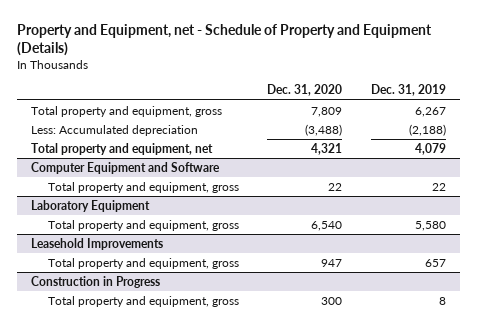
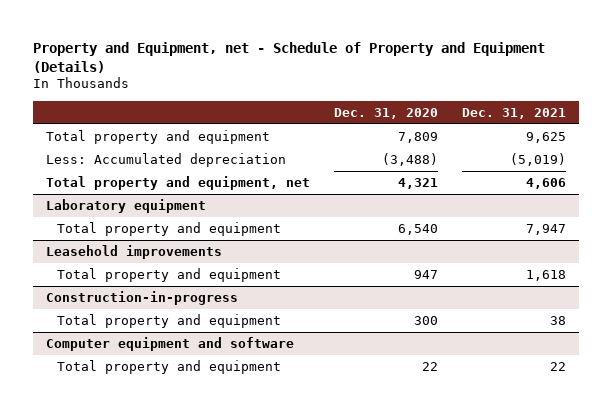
- | Dec. 31, 2020 | Dec. 31, 2019
+ | Dec. 31, 2020 | Dec. 31, 2021
- Total property and equipment, gross | 7,809 | 6,267
+ Total property and equipment | 7,809 | 9,625
- Computer Equipment and Software
- Total property and equipment, gross | 22 | 22
- Laboratory Equipment
- Total property and equipment, gross | 6,540 | 5,580
- Leasehold Improvements
- Total property and equipment, gross | 947 | 657
- Construction in Progress
- Total property and equipment, gross | 300 | 8
+ Laboratory equipment
+ Total property and equipment | 6,540 | 7,947
+ Leasehold improvements
+ Total property and equipment | 947 | 1,618
+ Construction-in-progress
+ Total property and equipment | 300 | 38
+ Computer equipment and software
+ Total property and equipment | 22 | 22

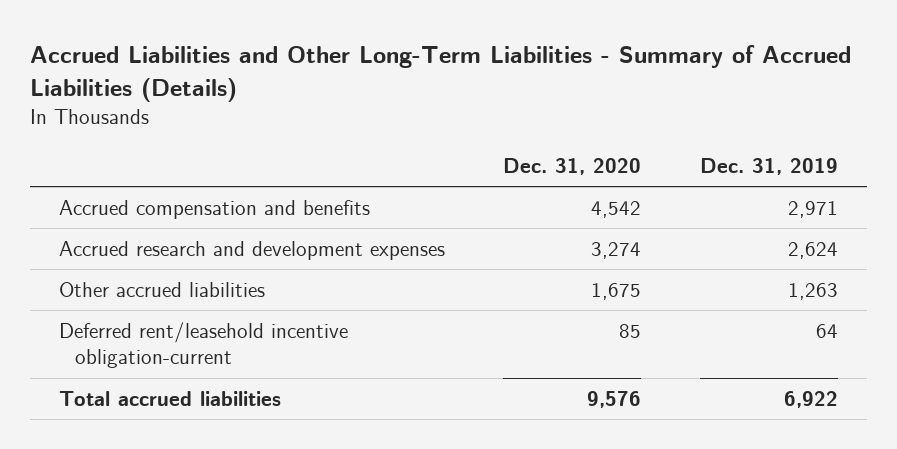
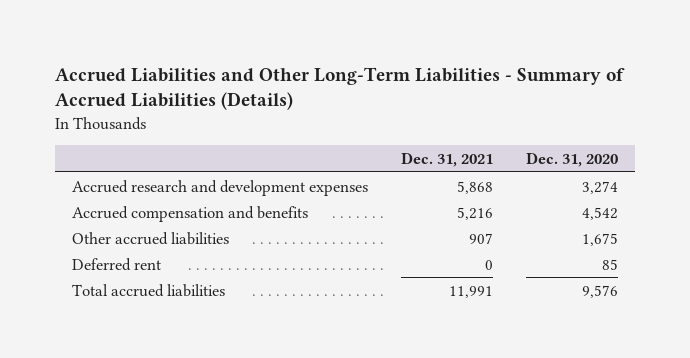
- | Dec. 31, 2020 | Dec. 31, 2019
+ | Dec. 31, 2021 | Dec. 31, 2020
moved down: Accrued compensation and benefits | 5,216 | 4,542
- Deferred rent/leasehold incentive obligation-current | 85 | 64
+ Deferred rent | 0 | 85

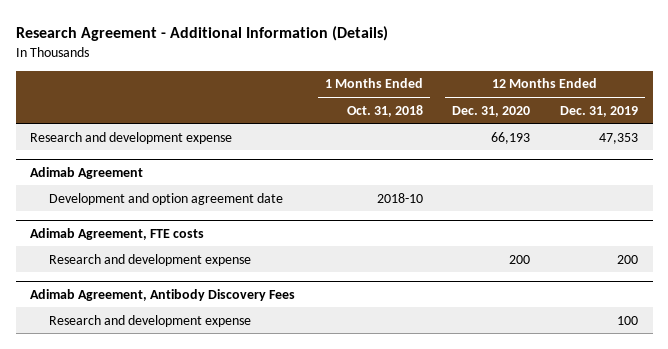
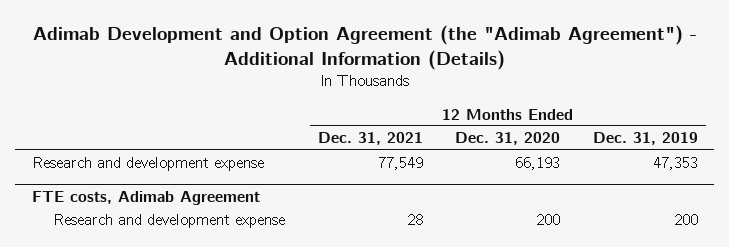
- Research Agreement - Additional Information (Details)
+ Adimab Development and Option Agreement (the "Adimab Agreement") - Additional Information (Details)
- | 1 Months Ended Oct. 31, 2018 | 12 Months Ended Dec. 31, 2020 | 12 Months Ended Dec. 31, 2019
+ | 12 Months Ended Dec. 31, 2021 | 12 Months Ended Dec. 31, 2020 | 12 Months Ended Dec. 31, 2019
- Adimab Agreement
- Development and option agreement date | 2018-10 | |
- Adimab Agreement, FTE costs
+ FTE costs, Adimab Agreement
- Adimab Agreement, Antibody Discovery Fees
- Research and development expense | | | 100

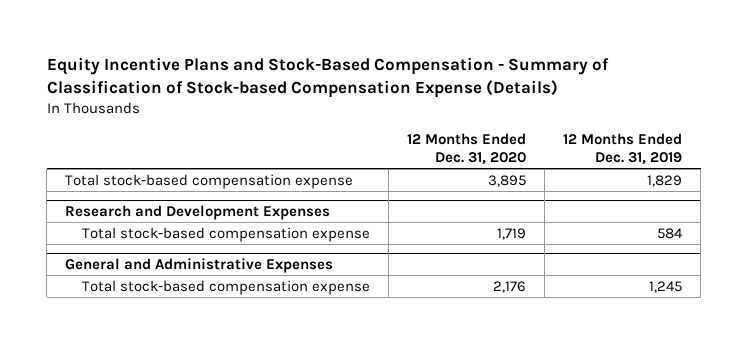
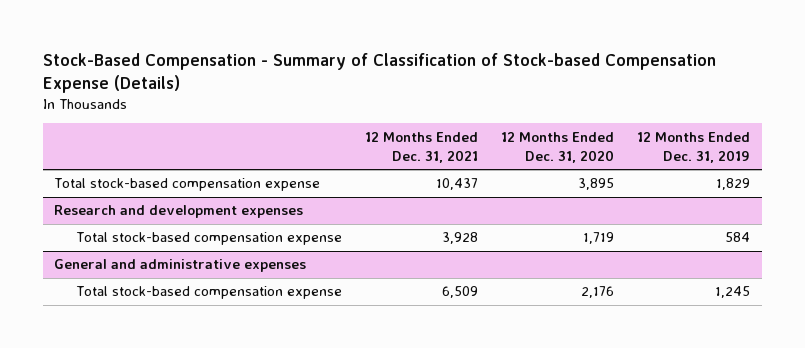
- Equity Incentive Plans and Stock-Based Compensation - Summary of Classification of Stock-based Compensation Expense (Details)
+ Stock-Based Compensation - Summary of Classification of Stock-based Compensation Expense (Details)
- | 12 Months Ended Dec. 31, 2020 | 12 Months Ended Dec. 31, 2019
+ | 12 Months Ended Dec. 31, 2021 | 12 Months Ended Dec. 31, 2020 | 12 Months Ended Dec. 31, 2019
- Research and Development Expenses
+ Research and development expenses
- General and Administrative Expenses
+ General and administrative expenses

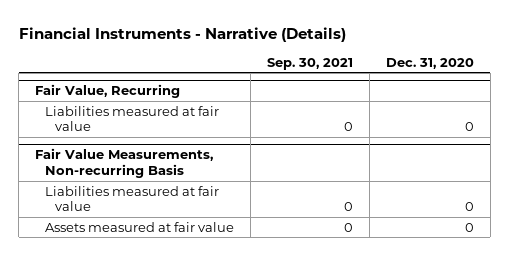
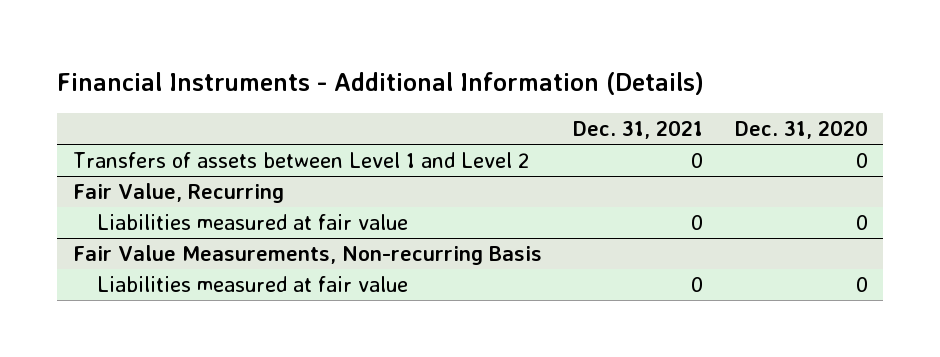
- Financial Instruments - Narrative (Details)
+ Financial Instruments - Additional Information (Details)
- | Sep. 30, 2021 | Dec. 31, 2020
+ | Dec. 31, 2021 | Dec. 31, 2020
+ Transfers of assets between Level 1 and Level 2 | 0 | 0
@ Fair Value Measurements, Non-recurring Basis
- Assets measured at fair value | 0 | 0

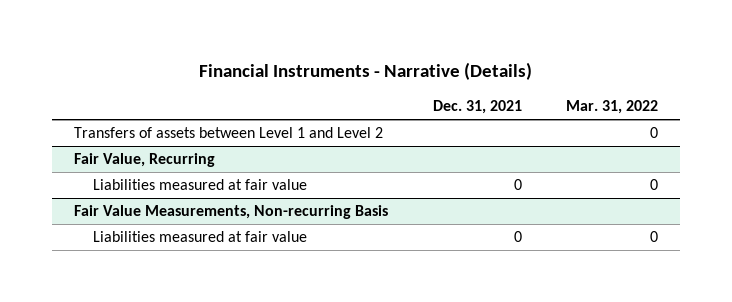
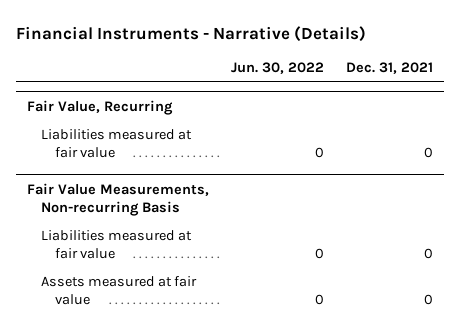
- | Dec. 31, 2021 | Mar. 31, 2022
+ | Jun. 30, 2022 | Dec. 31, 2021
- Transfers of assets between Level 1 and Level 2 | | 0
@ Fair Value Measurements, Non-recurring Basis
+ Assets measured at fair value | 0 | 0

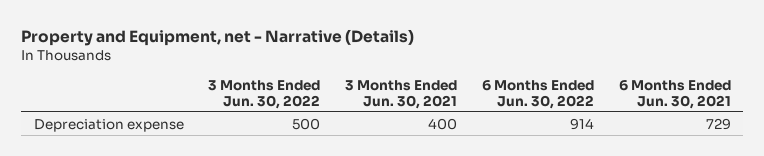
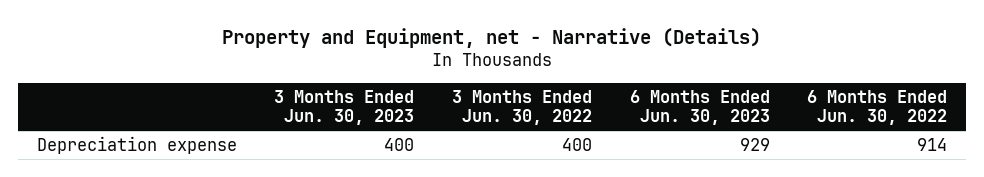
- | 3 Months Ended Jun. 30, 2022 | 3 Months Ended Jun. 30, 2021 | 6 Months Ended Jun. 30, 2022 | 6 Months Ended Jun. 30, 2021
+ | 3 Months Ended Jun. 30, 2023 | 3 Months Ended Jun. 30, 2022 | 6 Months Ended Jun. 30, 2023 | 6 Months Ended Jun. 30, 2022
- Depreciation expense | 500 | 400 | 914 | 729
+ Depreciation expense | 400 | 400 | 929 | 914

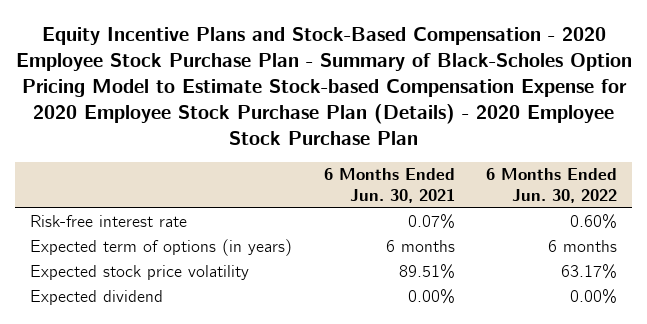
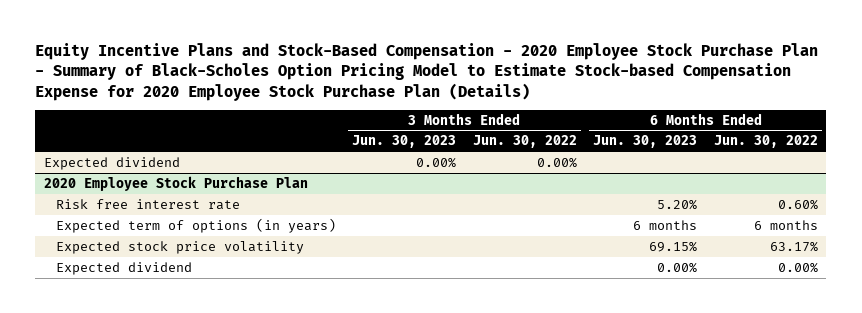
- Equity Incentive Plans and Stock-Based Compensation - 2020 Employee Stock Purchase Plan - Summary of Black-Scholes Option Pricing Model to Estimate Stock-based Compensation Expense for 2020 Employee Stock Purchase Plan (Details) - 2020 Employee Stock Purchase Plan
+ Equity Incentive Plans and Stock-Based Compensation - 2020 Employee Stock Purchase Plan - Summary of Black-Scholes Option Pricing Model to Estimate Stock-based Compensation Expense for 2020 Employee Stock Purchase Plan (Details)
- | 6 Months Ended Jun. 30, 2021 | 6 Months Ended Jun. 30, 2022
+ | 3 Months Ended Jun. 30, 2023 | 3 Months Ended Jun. 30, 2022 | 6 Months Ended Jun. 30, 2023 | 6 Months Ended Jun. 30, 2022
- Risk-free interest rate | 0.07% | 0.60%
+ Expected dividend | 0.00% | 0.00% | |
+ 2020 Employee Stock Purchase Plan
+ Risk free interest rate | | | 5.20% | 0.60%

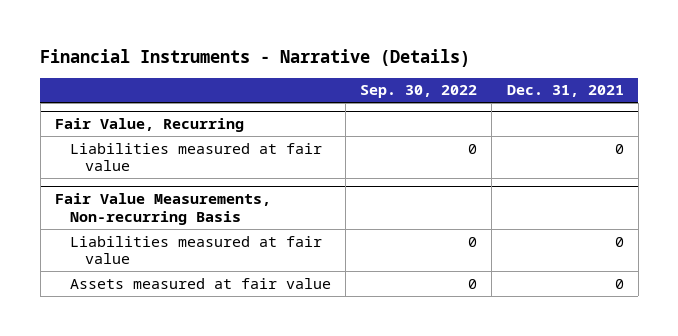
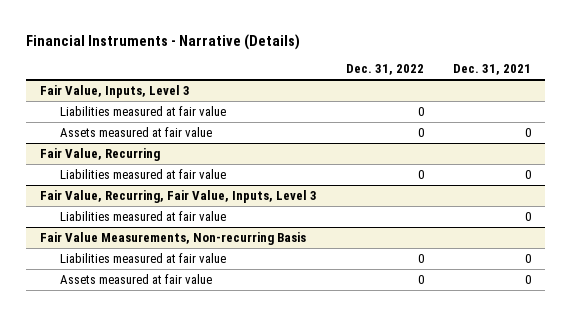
- | Sep. 30, 2022 | Dec. 31, 2021
+ | Dec. 31, 2022 | Dec. 31, 2021
+ Fair Value, Inputs, Level 3
+ Liabilities measured at fair value | 0 |
+ Assets measured at fair value | 0 | 0
+ Fair Value, Recurring, Fair Value, Inputs, Level 3
+ Liabilities measured at fair value | | 0

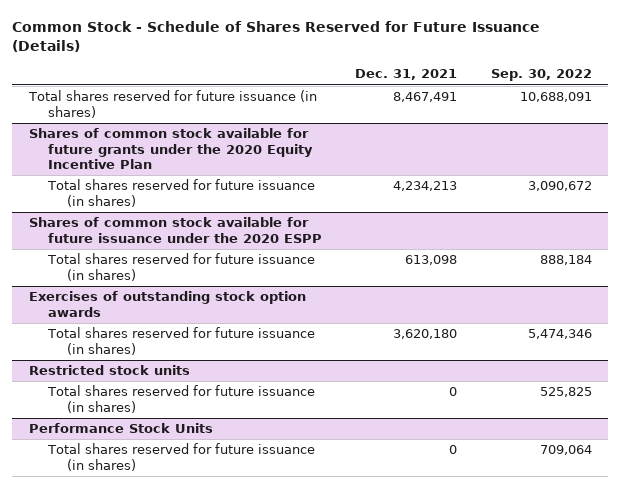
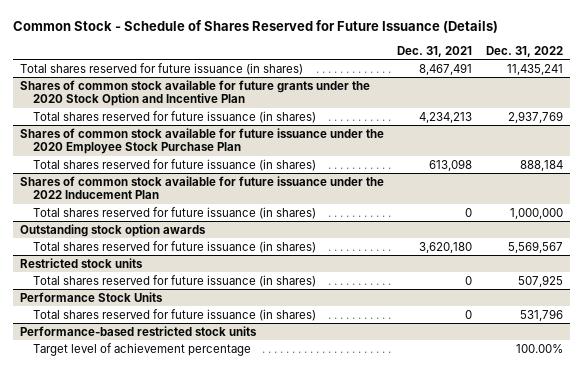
- | Dec. 31, 2021 | Sep. 30, 2022
+ | Dec. 31, 2021 | Dec. 31, 2022
- Shares of common stock available for future grants under the 2020 Equity Incentive Plan
+ Shares of common stock available for future grants under the 2020 Stock Option and Incentive Plan
- Shares of common stock available for future issuance under the 2020 ESPP
+ Shares of common stock available for future issuance under the 2020 Employee Stock Purchase Plan
- Exercises of outstanding stock option awards
+ Shares of common stock available for future issuance under the 2022 Inducement Plan
+ Total shares reserved for future issuance (in shares) | 0 | 1,000,000
+ Outstanding stock option awards
+ Performance-based restricted stock units
+ Target level of achievement percentage | | 100.00%

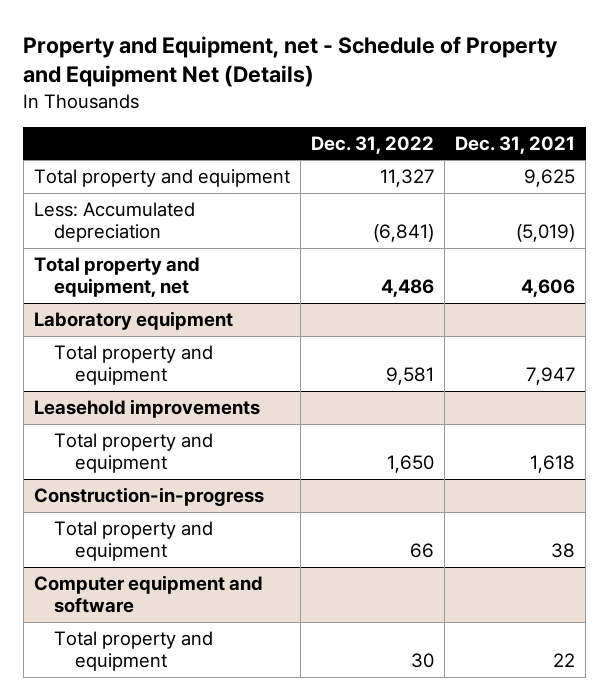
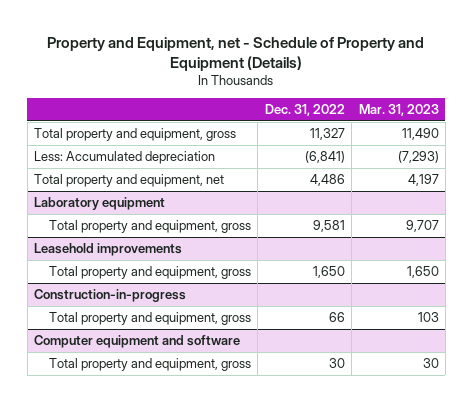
- Property and Equipment, net - Schedule of Property and Equipment Net (Details)
+ Property and Equipment, net - Schedule of Property and Equipment (Details)
- | Dec. 31, 2022 | Dec. 31, 2021
+ | Dec. 31, 2022 | Mar. 31, 2023
- Total property and equipment | 11,327 | 9,625
+ Total property and equipment, gross | 11,327 | 11,490
@ Laboratory equipment
- Total property and equipment | 9,581 | 7,947
+ Total property and equipment, gross | 9,581 | 9,707
@ Leasehold improvements
- Total property and equipment | 1,650 | 1,618
+ Total property and equipment, gross | 1,650 | 1,650
@ Construction-in-progress
- Total property and equipment | 66 | 38
+ Total property and equipment, gross | 66 | 103
@ Computer equipment and software
- Total property and equipment | 30 | 22
+ Total property and equipment, gross | 30 | 30

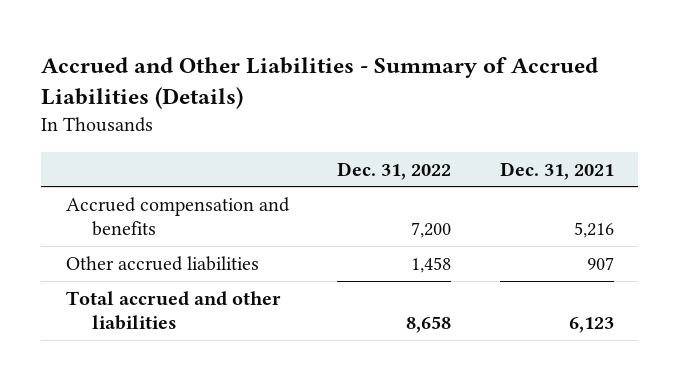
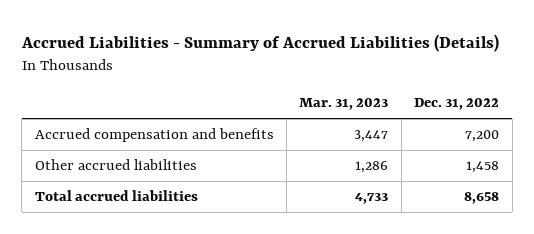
- Accrued and Other Liabilities - Summary of Accrued Liabilities (Details)
+ Accrued Liabilities - Summary of Accrued Liabilities (Details)
- | Dec. 31, 2022 | Dec. 31, 2021
+ | Mar. 31, 2023 | Dec. 31, 2022
- Total accrued and other liabilities | 8,658 | 6,123
+ Total accrued liabilities | 4,733 | 8,658

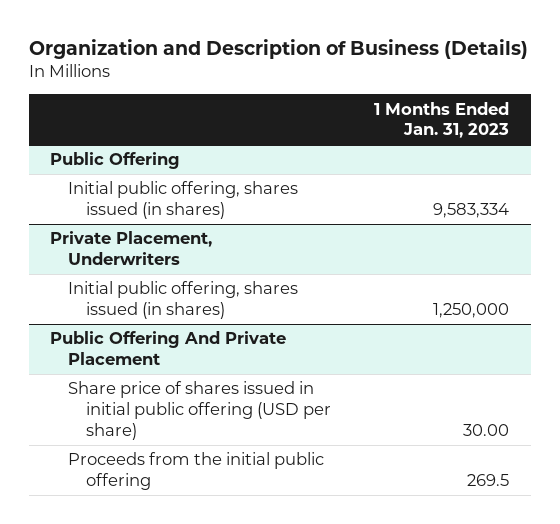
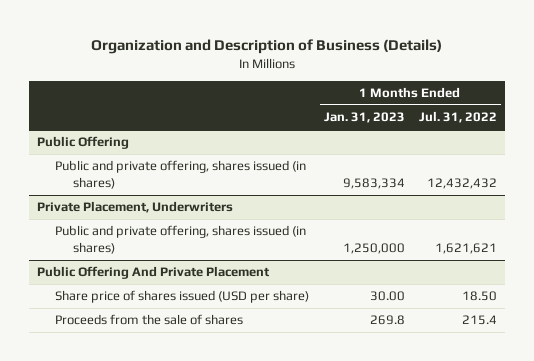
- | 1 Months Ended Jan. 31, 2023
+ | 1 Months Ended Jan. 31, 2023 | 1 Months Ended Jul. 31, 2022
@ Public Offering
- Initial public offering, shares issued (in shares) | 9,583,334
+ Public and private offering, shares issued (in shares) | 9,583,334 | 12,432,432
@ Private Placement, Underwriters
- Initial public offering, shares issued (in shares) | 1,250,000
+ Public and private offering, shares issued (in shares) | 1,250,000 | 1,621,621
@ Public Offering And Private Placement
- Share price of shares issued in initial public offering (USD per share) | 30.00
- Proceeds from the initial public offering | 269.5
+ Share price of shares issued (USD per share) | 30.00 | 18.50
+ Proceeds from the sale of shares | 269.8 | 215.4

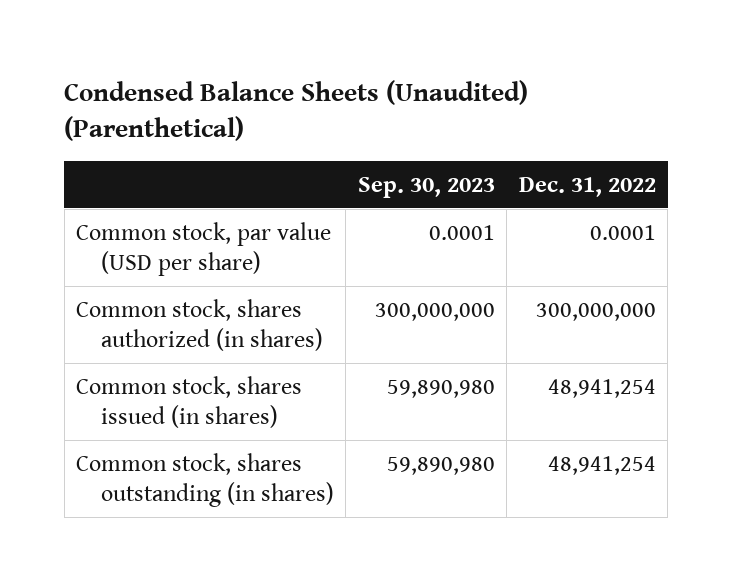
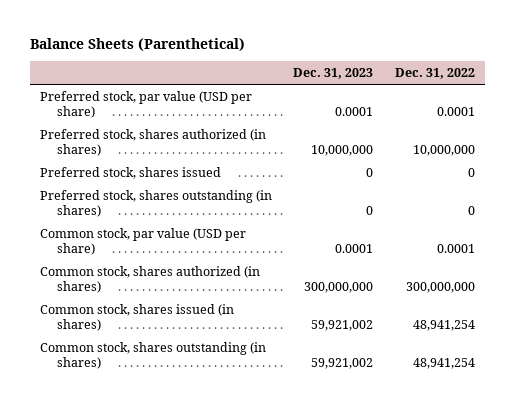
- Condensed Balance Sheets (Unaudited) (Parenthetical)
+ Balance Sheets (Parenthetical)
- | Sep. 30, 2023 | Dec. 31, 2022
+ | Dec. 31, 2023 | Dec. 31, 2022
+ Preferred stock, par value (USD per share) | 0.0001 | 0.0001
+ Preferred stock, shares authorized (in shares) | 10,000,000 | 10,000,000
+ Preferred stock, shares issued | 0 | 0
+ Preferred stock, shares outstanding (in shares) | 0 | 0

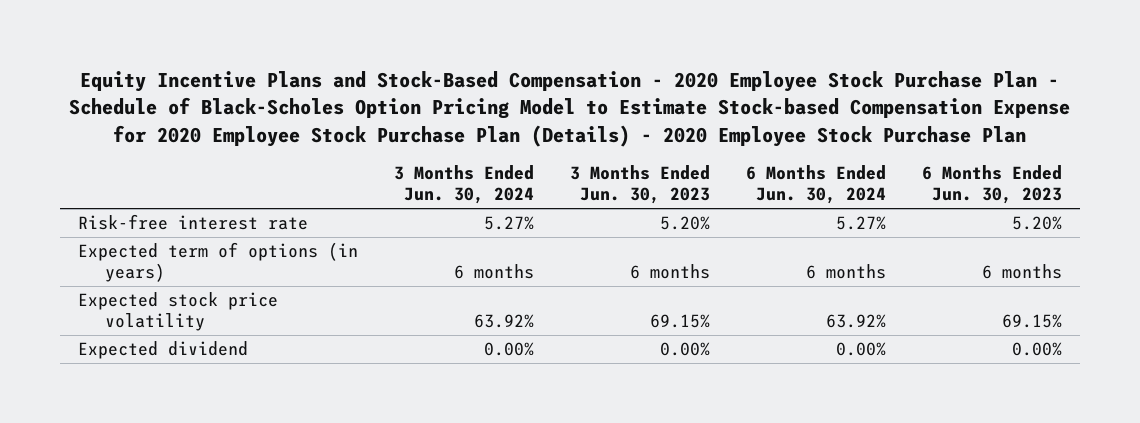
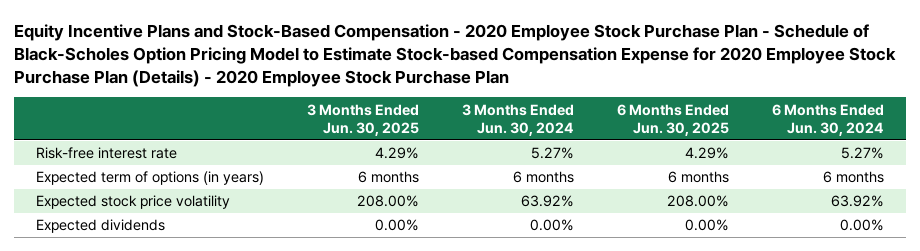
- | 3 Months Ended Jun. 30, 2024 | 3 Months Ended Jun. 30, 2023 | 6 Months Ended Jun. 30, 2024 | 6 Months Ended Jun. 30, 2023
+ | 3 Months Ended Jun. 30, 2025 | 3 Months Ended Jun. 30, 2024 | 6 Months Ended Jun. 30, 2025 | 6 Months Ended Jun. 30, 2024
- Expected dividend | 0.00% | 0.00% | 0.00% | 0.00%
+ Expected dividends | 0.00% | 0.00% | 0.00% | 0.00%

